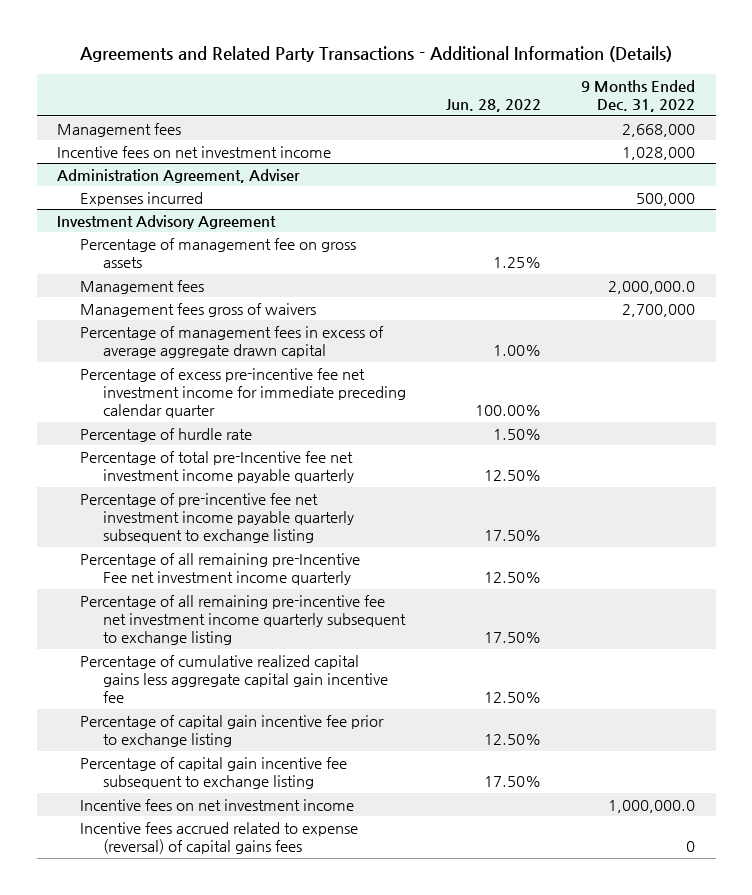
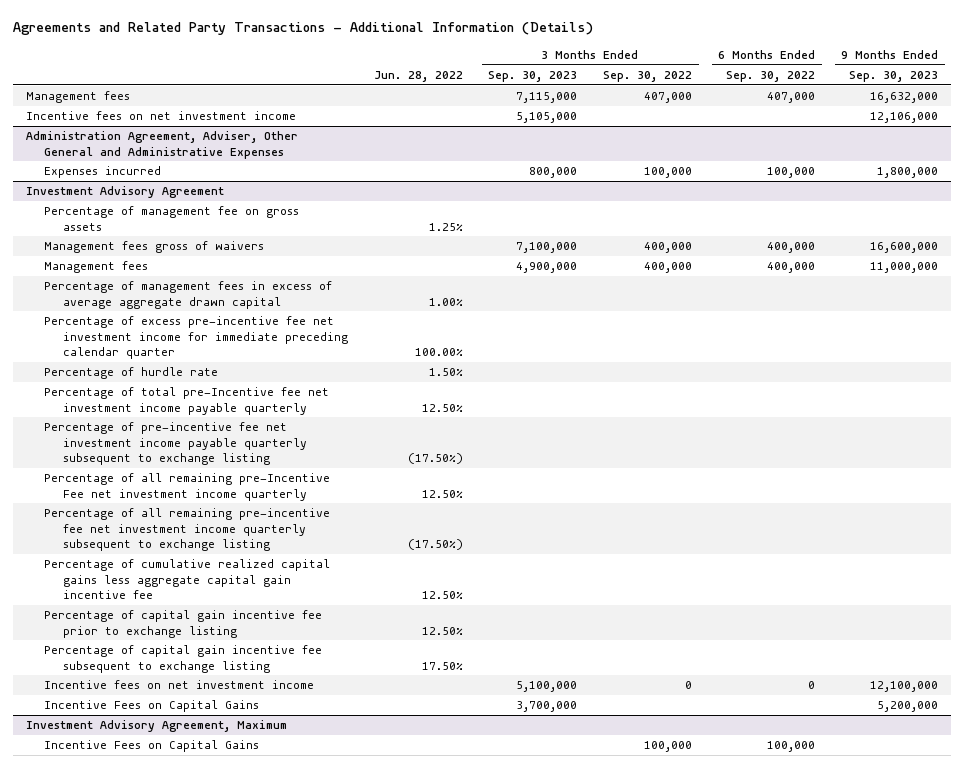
- | Jun. 28, 2022 | 9 Months Ended Dec. 31, 2022
+ | Jun. 28, 2022 | 3 Months Ended Sep. 30, 2023 | 3 Months Ended Sep. 30, 2022 | 6 Months Ended Sep. 30, 2022 | 9 Months Ended Sep. 30, 2023
- Administration Agreement, Adviser
+ Administration Agreement, Adviser, Other General and Administrative Expenses
@ Investment Advisory Agreement
moved down: Management fees | | 4,900,000 | 400,000 | 400,000 | 11,000,000
- Percentage of pre-incentive fee net investment income payable quarterly subsequent to exchange listing | 17.50% |
+ Percentage of pre-incentive fee net investment income payable quarterly subsequent to exchange listing | (17.50%) | | | |
- Percentage of all remaining pre-incentive fee net investment income quarterly subsequent to exchange listing | 17.50% |
+ Percentage of all remaining pre-incentive fee net investment income quarterly subsequent to exchange listing | (17.50%) | | | |
- Incentive fees accrued related to expense (reversal) of capital gains fees | | 0
+ Incentive Fees on Capital Gains | | 3,700,000 | | | 5,200,000
+ Investment Advisory Agreement, Maximum
+ Incentive Fees on Capital Gains | | | 100,000 | 100,000 |

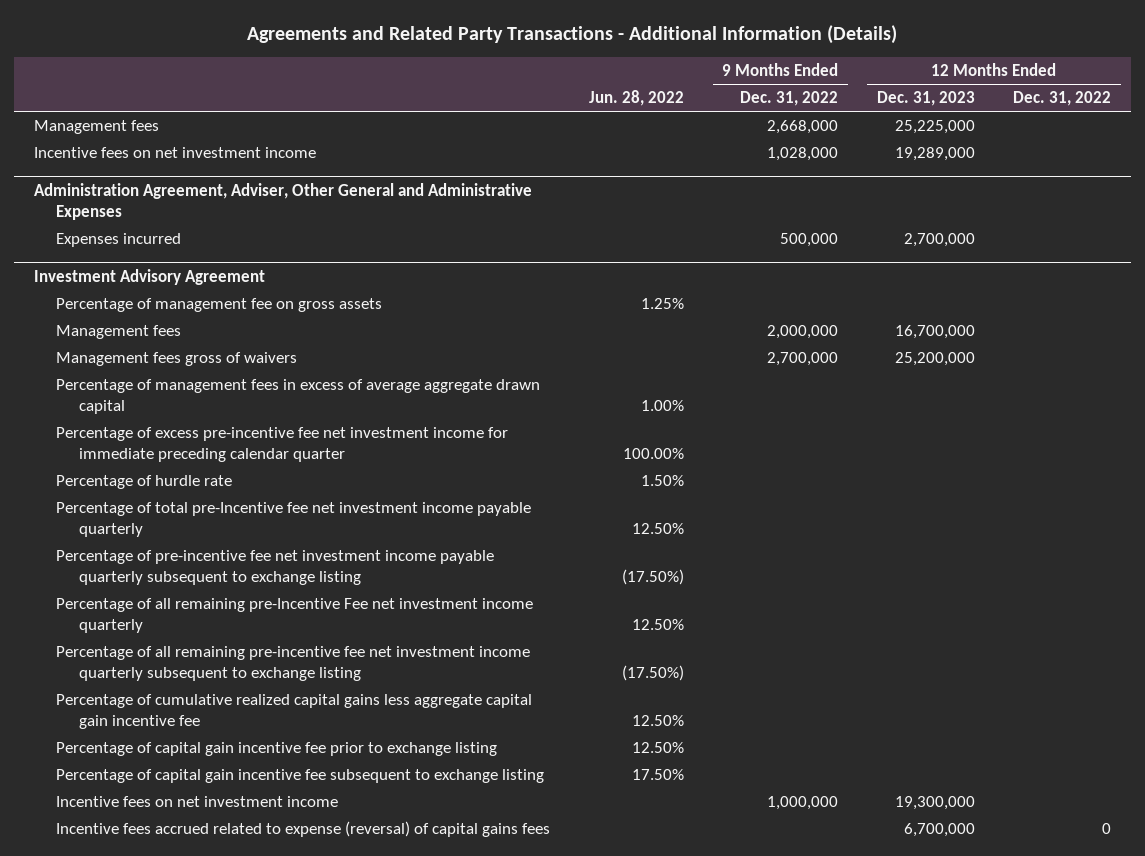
- | Jun. 28, 2022 | 3 Months Ended Sep. 30, 2023 | 3 Months Ended Sep. 30, 2022 | 6 Months Ended Sep. 30, 2022 | 9 Months Ended Sep. 30, 2023
+ | Jun. 28, 2022 | 9 Months Ended Dec. 31, 2022 | 12 Months Ended Dec. 31, 2023 | 12 Months Ended Dec. 31, 2022
@ Investment Advisory Agreement
moved down: Management fees gross of waivers | | 2,700,000 | 25,200,000 |
- Incentive Fees on Capital Gains | | 3,700,000 | | | 5,200,000
- Investment Advisory Agreement, Maximum
- Incentive Fees on Capital Gains | | | 100,000 | 100,000 |
@ Investment Advisory Agreement
+ Incentive fees accrued related to expense (reversal) of capital gains fees | | | 6,700,000 | 0

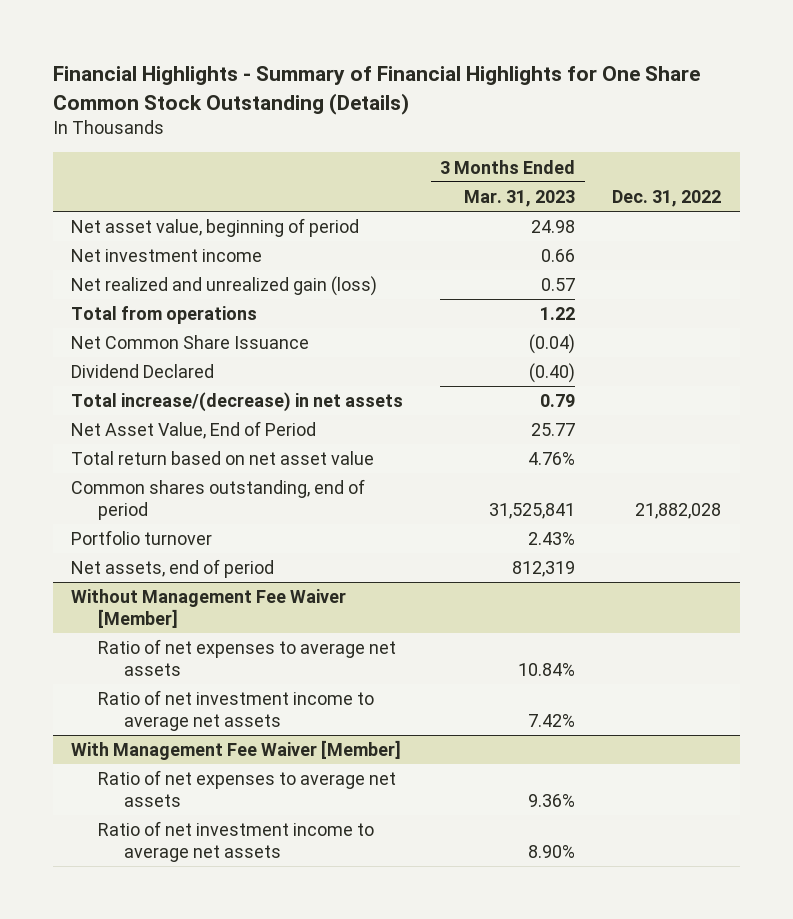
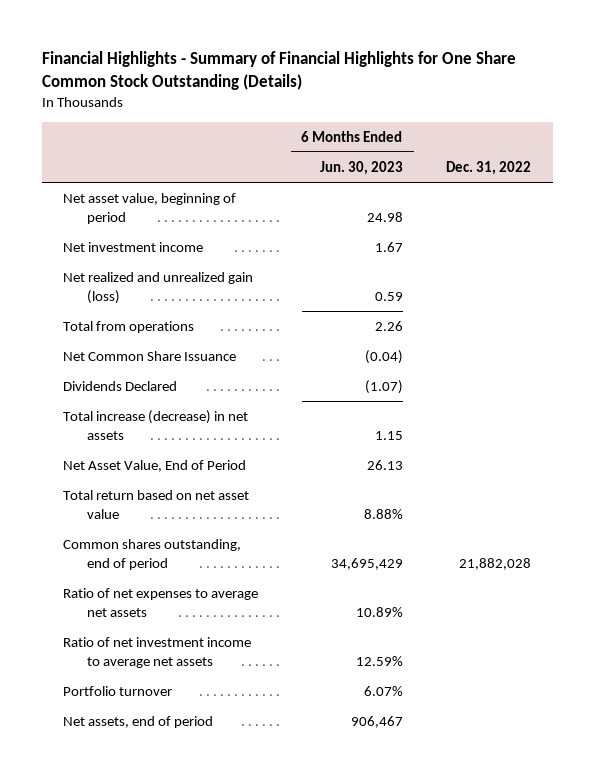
- | 3 Months Ended Mar. 31, 2023 | Dec. 31, 2022
+ | 6 Months Ended Jun. 30, 2023 | Dec. 31, 2022
- Dividend Declared | (0.40) |
- Total increase/(decrease) in net assets | 0.79 |
+ Dividends Declared | (1.07) |
+ Total increase (decrease) in net assets | 1.15 |
+ Ratio of net expenses to average net assets | 10.89% |
+ Ratio of net investment income to average net assets | 12.59% |
- Without Management Fee Waiver [Member]
- Ratio of net expenses to average net assets | 10.84% |
- Ratio of net investment income to average net assets | 7.42% |
- With Management Fee Waiver [Member]
- Ratio of net expenses to average net assets | 9.36% |
- Ratio of net investment income to average net assets | 8.90% |

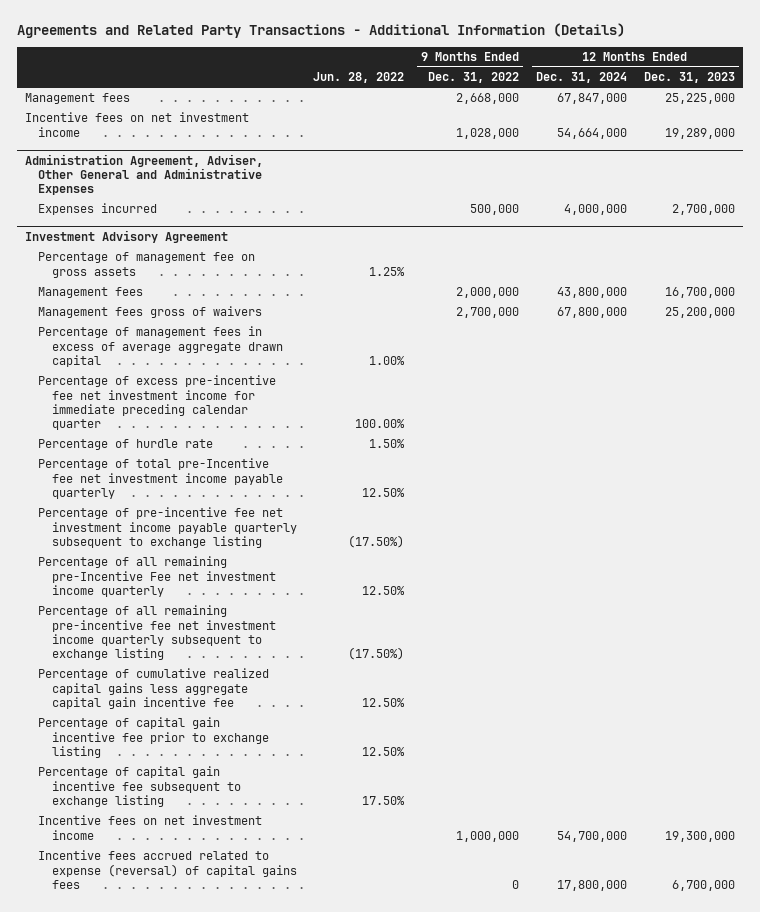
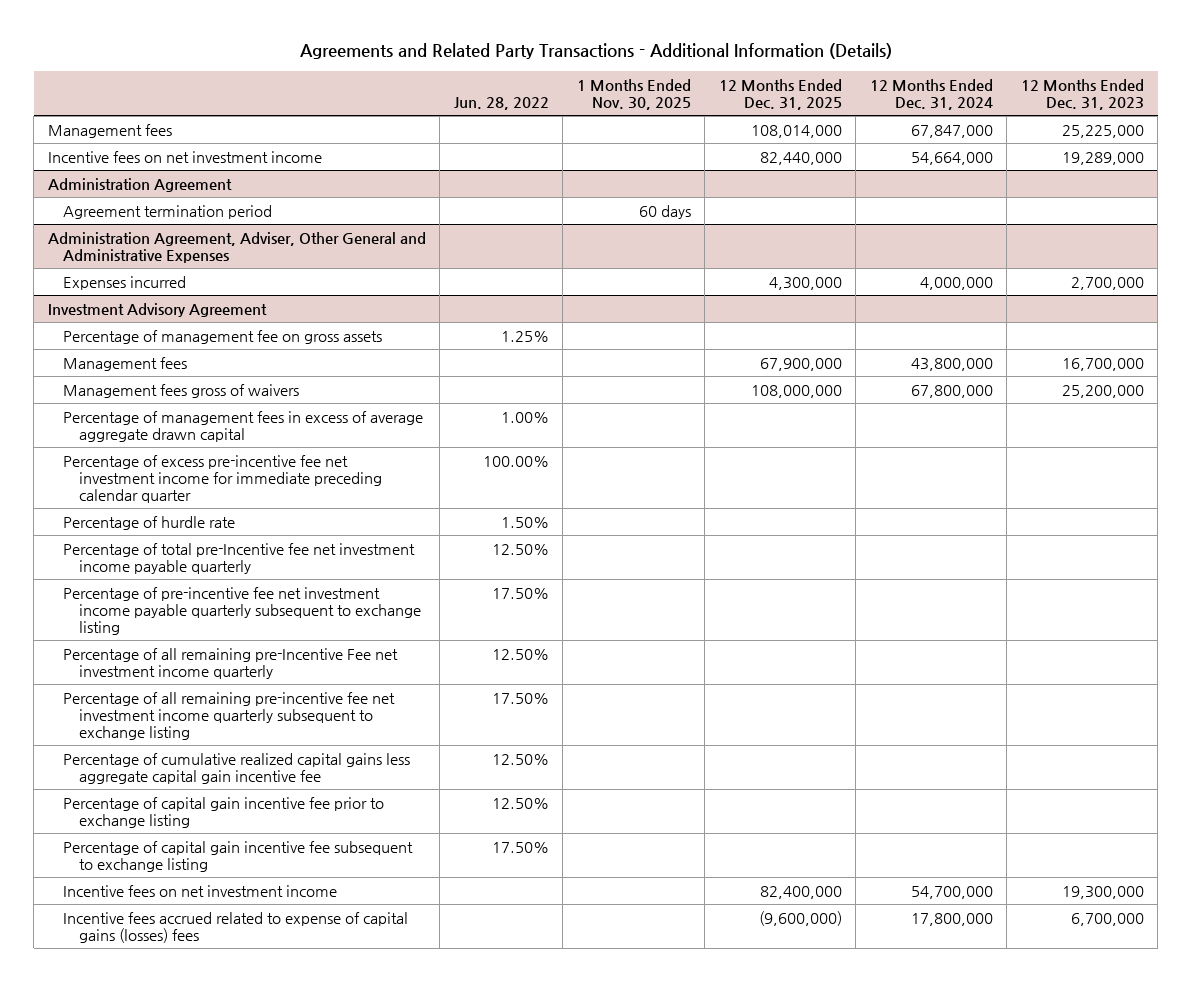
- | Jun. 28, 2022 | 9 Months Ended Dec. 31, 2022 | 12 Months Ended Dec. 31, 2024 | 12 Months Ended Dec. 31, 2023
+ | Jun. 28, 2022 | 1 Months Ended Nov. 30, 2025 | 12 Months Ended Dec. 31, 2025 | 12 Months Ended Dec. 31, 2024 | 12 Months Ended Dec. 31, 2023
+ Administration Agreement
+ Agreement termination period | | 60 days | | |
@ Investment Advisory Agreement
- Percentage of pre-incentive fee net investment income payable quarterly subsequent to exchange listing | (17.50%) | | |
+ Percentage of pre-incentive fee net investment income payable quarterly subsequent to exchange listing | 17.50% | | | |
- Percentage of all remaining pre-incentive fee net investment income quarterly subsequent to exchange listing | (17.50%) | | |
+ Percentage of all remaining pre-incentive fee net investment income quarterly subsequent to exchange listing | 17.50% | | | |
- Incentive fees accrued related to expense (reversal) of capital gains fees | | 0 | 17,800,000 | 6,700,000
+ Incentive fees accrued related to expense of capital gains (losses) fees | | | (9,600,000) | 17,800,000 | 6,700,000

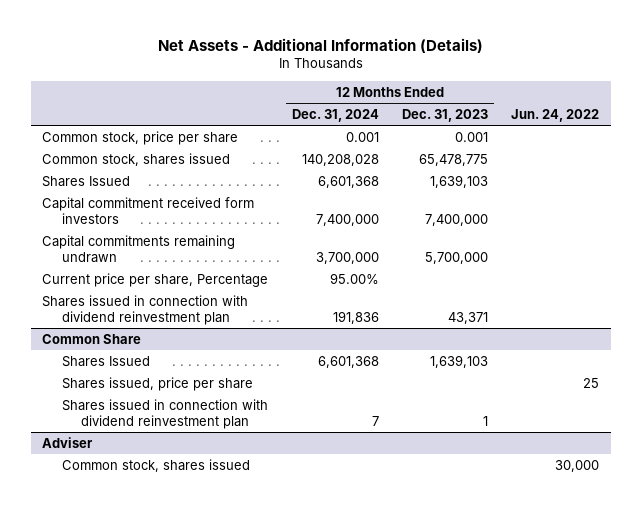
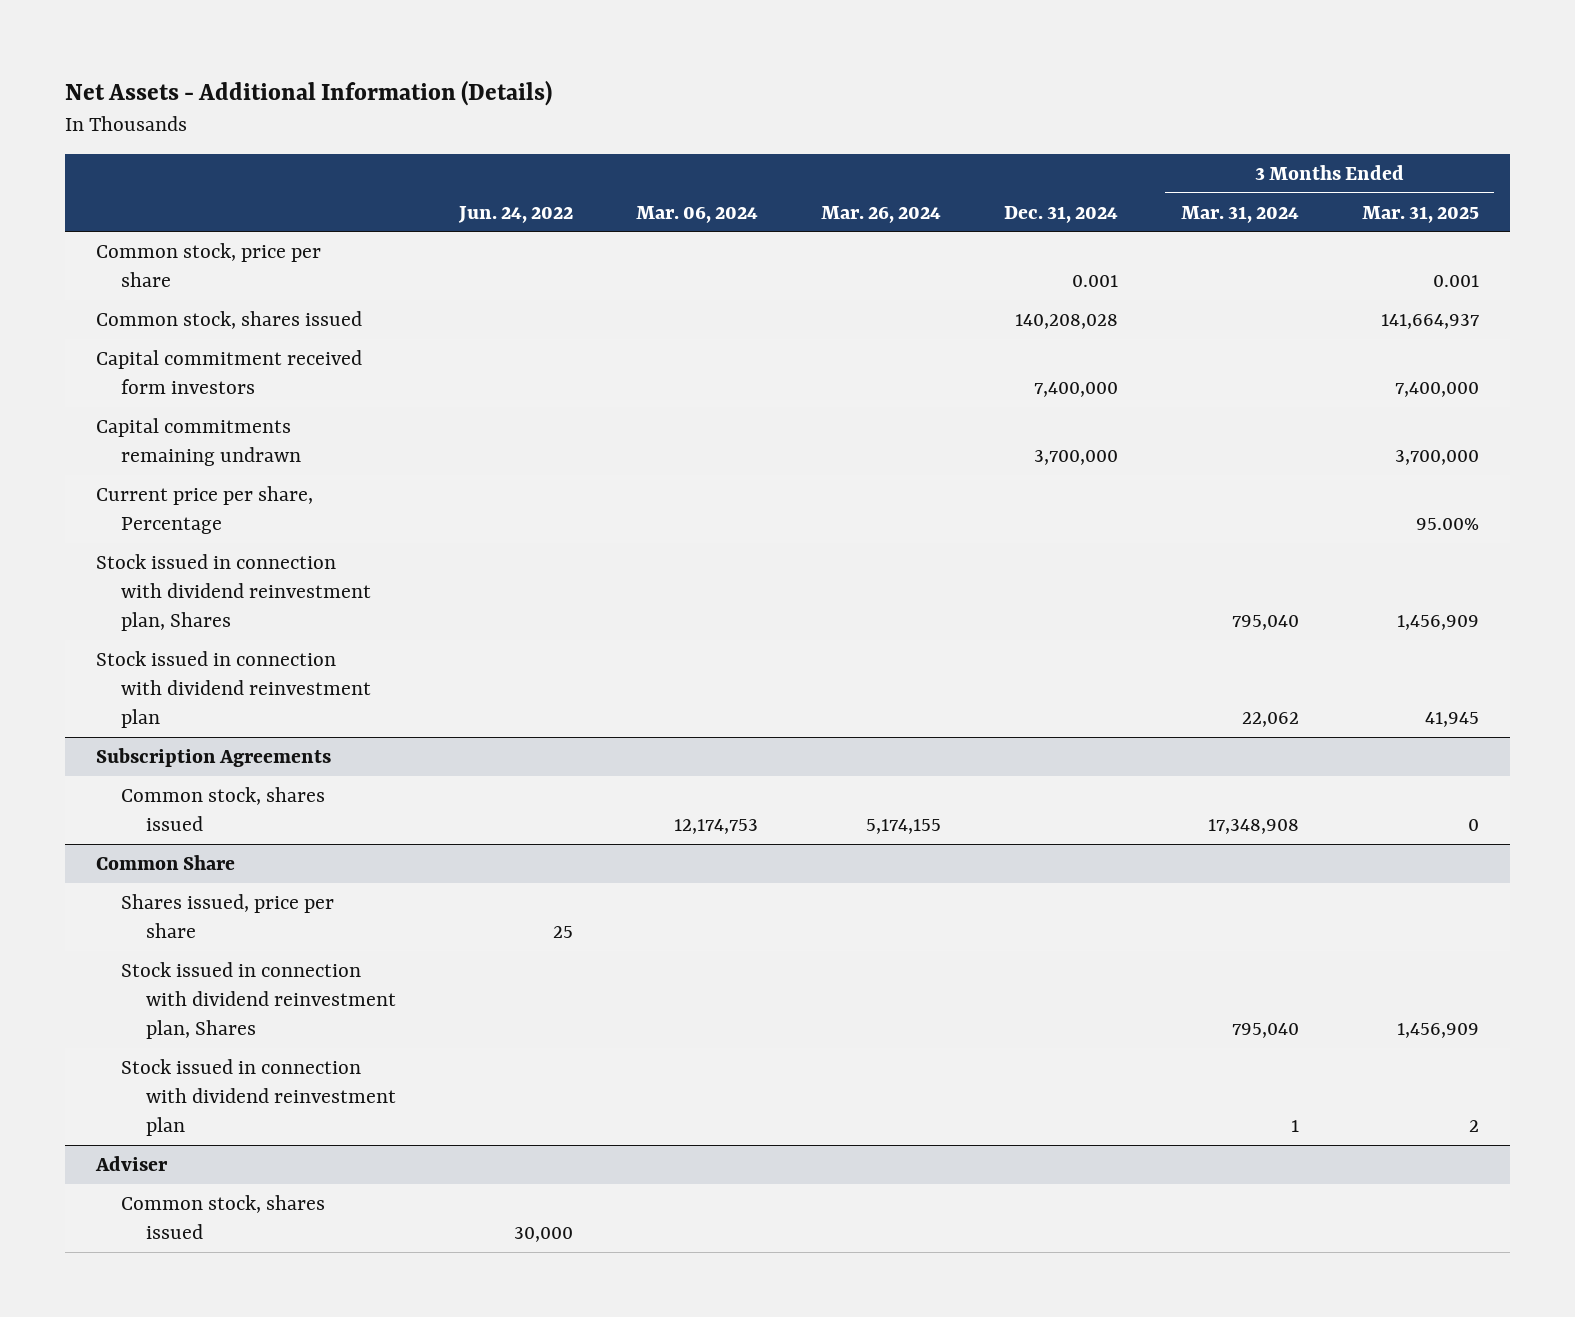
- | 12 Months Ended Dec. 31, 2024 | 12 Months Ended Dec. 31, 2023 | Jun. 24, 2022
+ | Jun. 24, 2022 | Mar. 06, 2024 | Mar. 26, 2024 | Dec. 31, 2024 | 3 Months Ended Mar. 31, 2024 | 3 Months Ended Mar. 31, 2025
- Shares Issued | 6,601,368 | 1,639,103 |
- Shares issued in connection with dividend reinvestment plan | 191,836 | 43,371 |
+ Stock issued in connection with dividend reinvestment plan, Shares | | | | | 795,040 | 1,456,909
+ Stock issued in connection with dividend reinvestment plan | | | | | 22,062 | 41,945
+ Subscription Agreements
+ Common stock, shares issued | | 12,174,753 | 5,174,155 | | 17,348,908 | 0
@ Common Share
- Shares Issued | 6,601,368 | 1,639,103 |
- Shares issued in connection with dividend reinvestment plan | 7 | 1 |
+ Stock issued in connection with dividend reinvestment plan, Shares | | | | | 795,040 | 1,456,909
+ Stock issued in connection with dividend reinvestment plan | | | | | 1 | 2

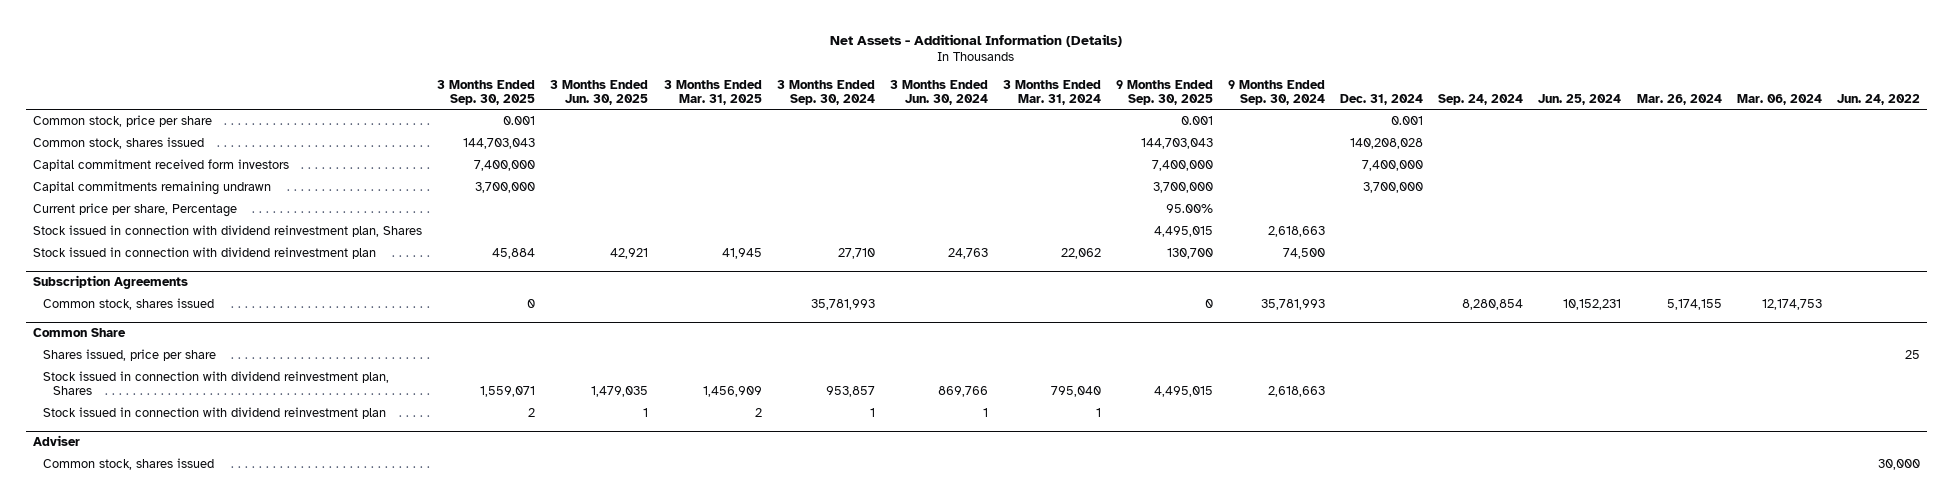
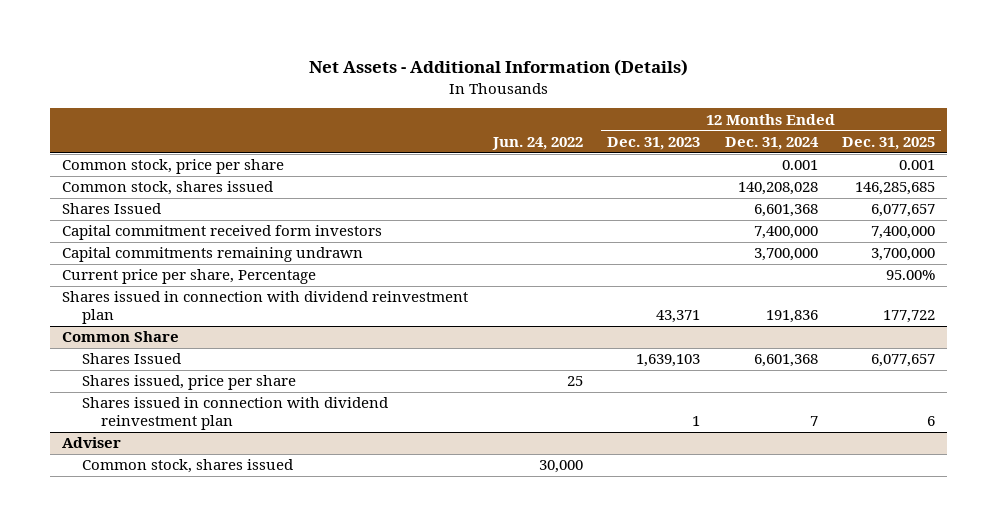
- | 3 Months Ended Sep. 30, 2025 | 3 Months Ended Jun. 30, 2025 | 3 Months Ended Mar. 31, 2025 | 3 Months Ended Sep. 30, 2024 | 3 Months Ended Jun. 30, 2024 | 3 Months Ended Mar. 31, 2024 | 9 Months Ended Sep. 30, 2025 | 9 Months Ended Sep. 30, 2024 | Dec. 31, 2024 | Sep. 24, 2024 | Jun. 25, 2024 | Mar. 26, 2024 | Mar. 06, 2024 | Jun. 24, 2022
+ | Jun. 24, 2022 | 12 Months Ended Dec. 31, 2023 | 12 Months Ended Dec. 31, 2024 | 12 Months Ended Dec. 31, 2025
+ Shares Issued | | | 6,601,368 | 6,077,657
- Stock issued in connection with dividend reinvestment plan, Shares | | | | | | | 4,495,015 | 2,618,663 | | | | | |
- Stock issued in connection with dividend reinvestment plan | 45,884 | 42,921 | 41,945 | 27,710 | 24,763 | 22,062 | 130,700 | 74,500 | | | | | |
- Subscription Agreements
- Common stock, shares issued | 0 | | | 35,781,993 | | | 0 | 35,781,993 | | 8,280,854 | 10,152,231 | 5,174,155 | 12,174,753 |
+ Shares issued in connection with dividend reinvestment plan | | 43,371 | 191,836 | 177,722
@ Common Share
+ Shares Issued | | 1,639,103 | 6,601,368 | 6,077,657
- Stock issued in connection with dividend reinvestment plan, Shares | 1,559,071 | 1,479,035 | 1,456,909 | 953,857 | 869,766 | 795,040 | 4,495,015 | 2,618,663 | | | | | |
- Stock issued in connection with dividend reinvestment plan | 2 | 1 | 2 | 1 | 1 | 1 | | | | | | | |
+ Shares issued in connection with dividend reinvestment plan | | 1 | 7 | 6

